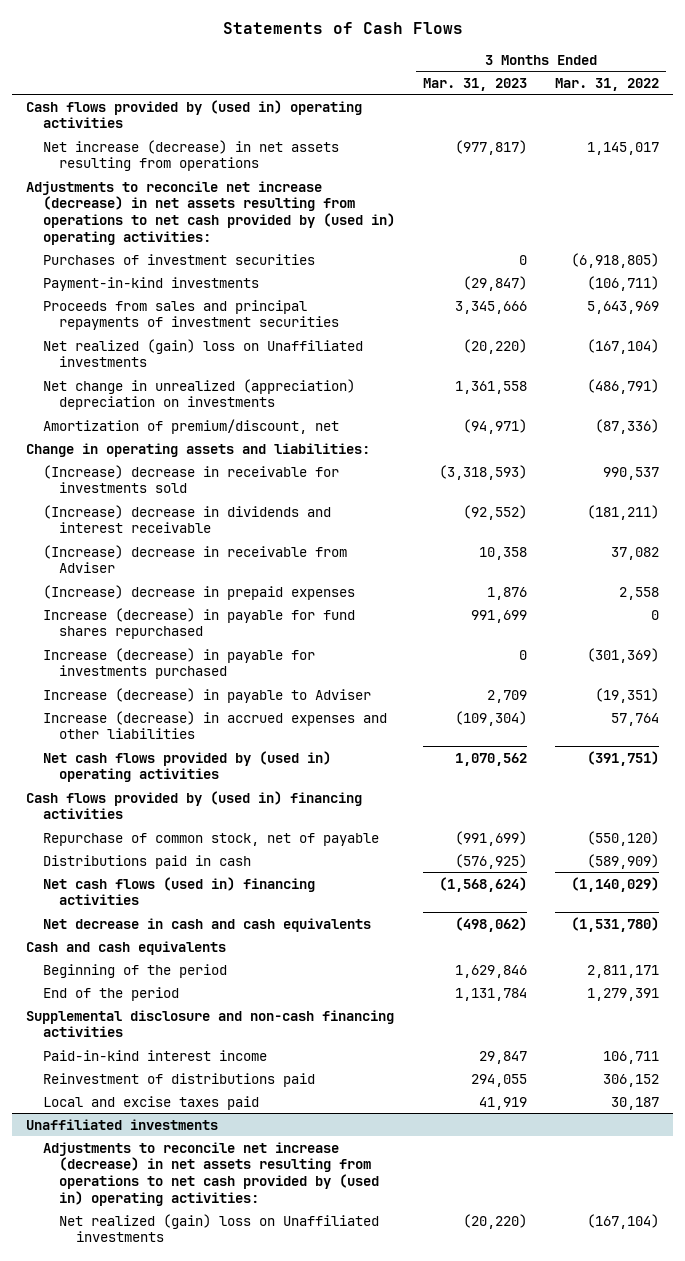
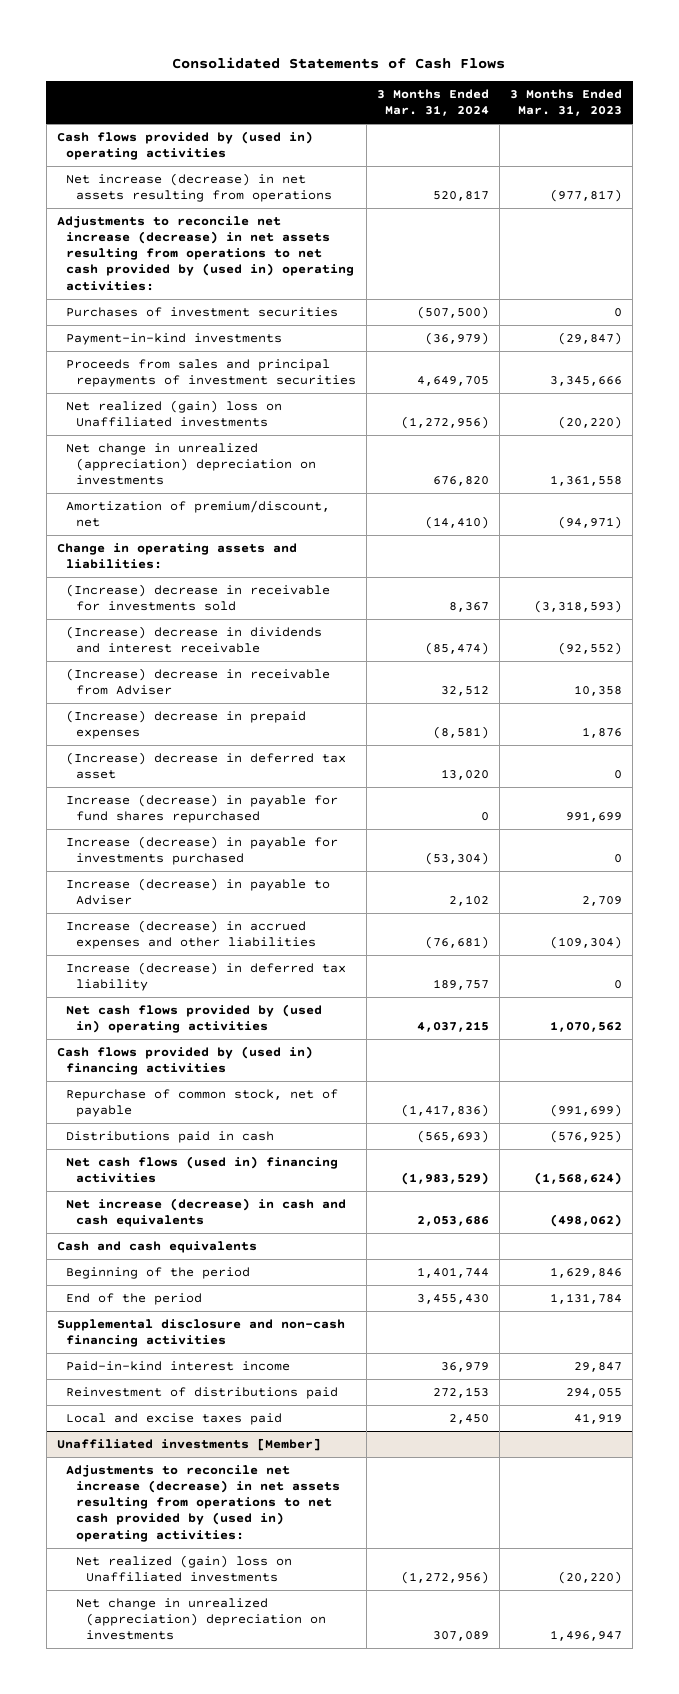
- Statements of Cash Flows
+ Consolidated Statements of Cash Flows
- | 3 Months Ended Mar. 31, 2023 | 3 Months Ended Mar. 31, 2022
+ | 3 Months Ended Mar. 31, 2024 | 3 Months Ended Mar. 31, 2023
+ (Increase) decrease in deferred tax asset | 13,020 | 0
+ Increase (decrease) in deferred tax liability | 189,757 | 0
- Net decrease in cash and cash equivalents | (498,062) | (1,531,780)
+ Net increase (decrease) in cash and cash equivalents | 2,053,686 | (498,062)
- Unaffiliated investments
+ Unaffiliated investments [Member]
+ Net change in unrealized (appreciation) depreciation on investments | 307,089 | 1,496,947

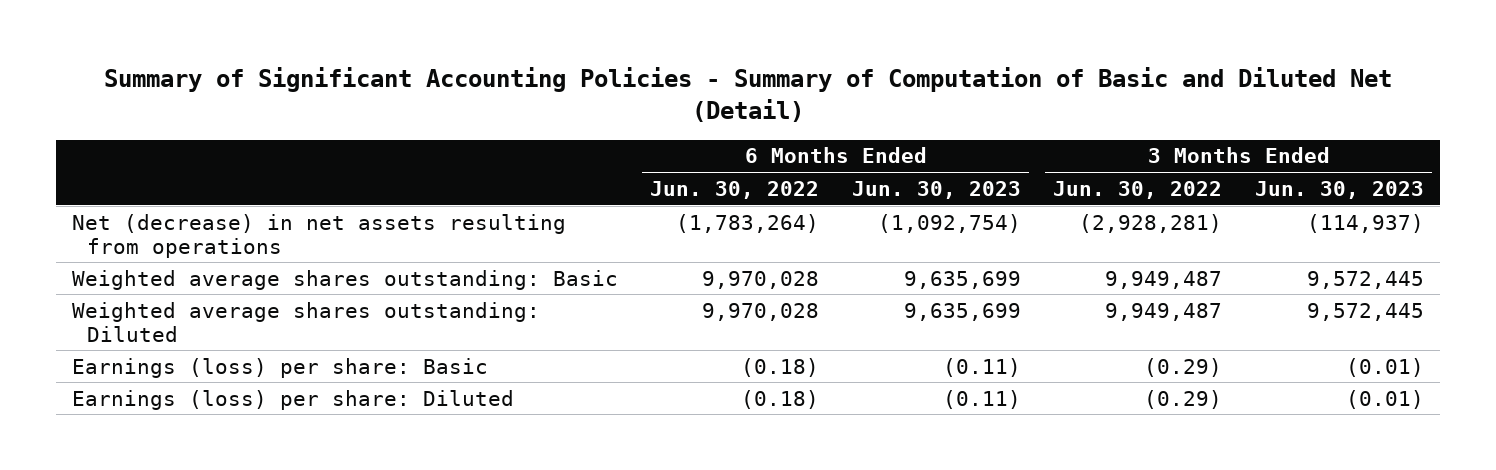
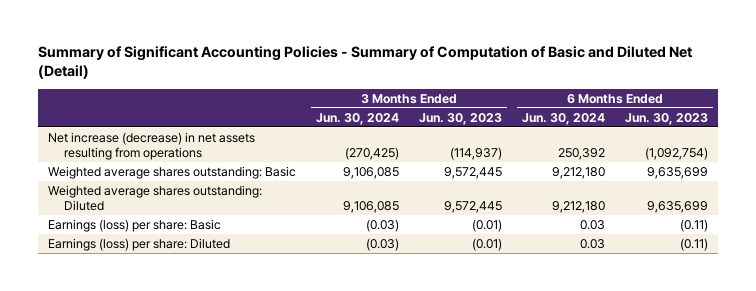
- | 6 Months Ended Jun. 30, 2022 | 6 Months Ended Jun. 30, 2023 | 3 Months Ended Jun. 30, 2022 | 3 Months Ended Jun. 30, 2023
+ | 3 Months Ended Jun. 30, 2024 | 3 Months Ended Jun. 30, 2023 | 6 Months Ended Jun. 30, 2024 | 6 Months Ended Jun. 30, 2023
- Net (decrease) in net assets resulting from operations | (1,783,264) | (1,092,754) | (2,928,281) | (114,937)
+ Net increase (decrease) in net assets resulting from operations | (270,425) | (114,937) | 250,392 | (1,092,754)

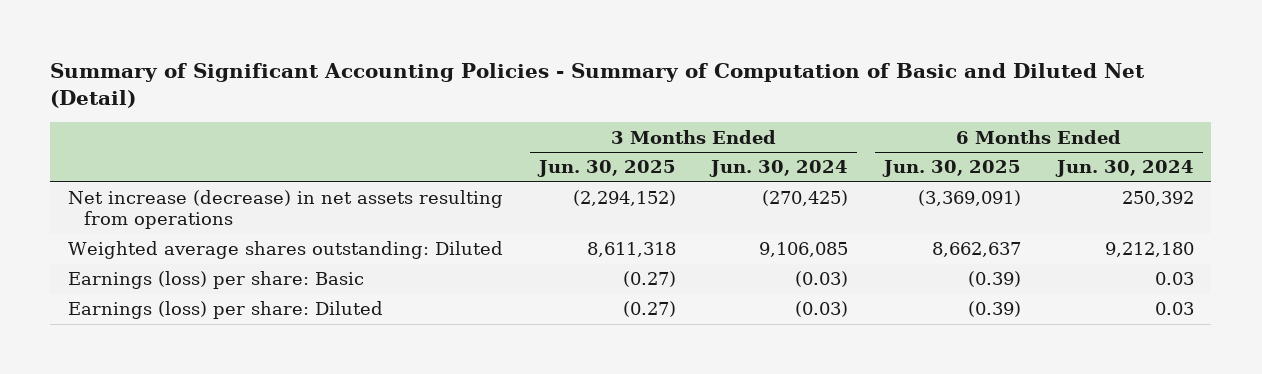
- | 3 Months Ended Jun. 30, 2024 | 3 Months Ended Jun. 30, 2023 | 6 Months Ended Jun. 30, 2024 | 6 Months Ended Jun. 30, 2023
+ | 3 Months Ended Jun. 30, 2025 | 3 Months Ended Jun. 30, 2024 | 6 Months Ended Jun. 30, 2025 | 6 Months Ended Jun. 30, 2024
- Weighted average shares outstanding: Basic | 9,106,085 | 9,572,445 | 9,212,180 | 9,635,699

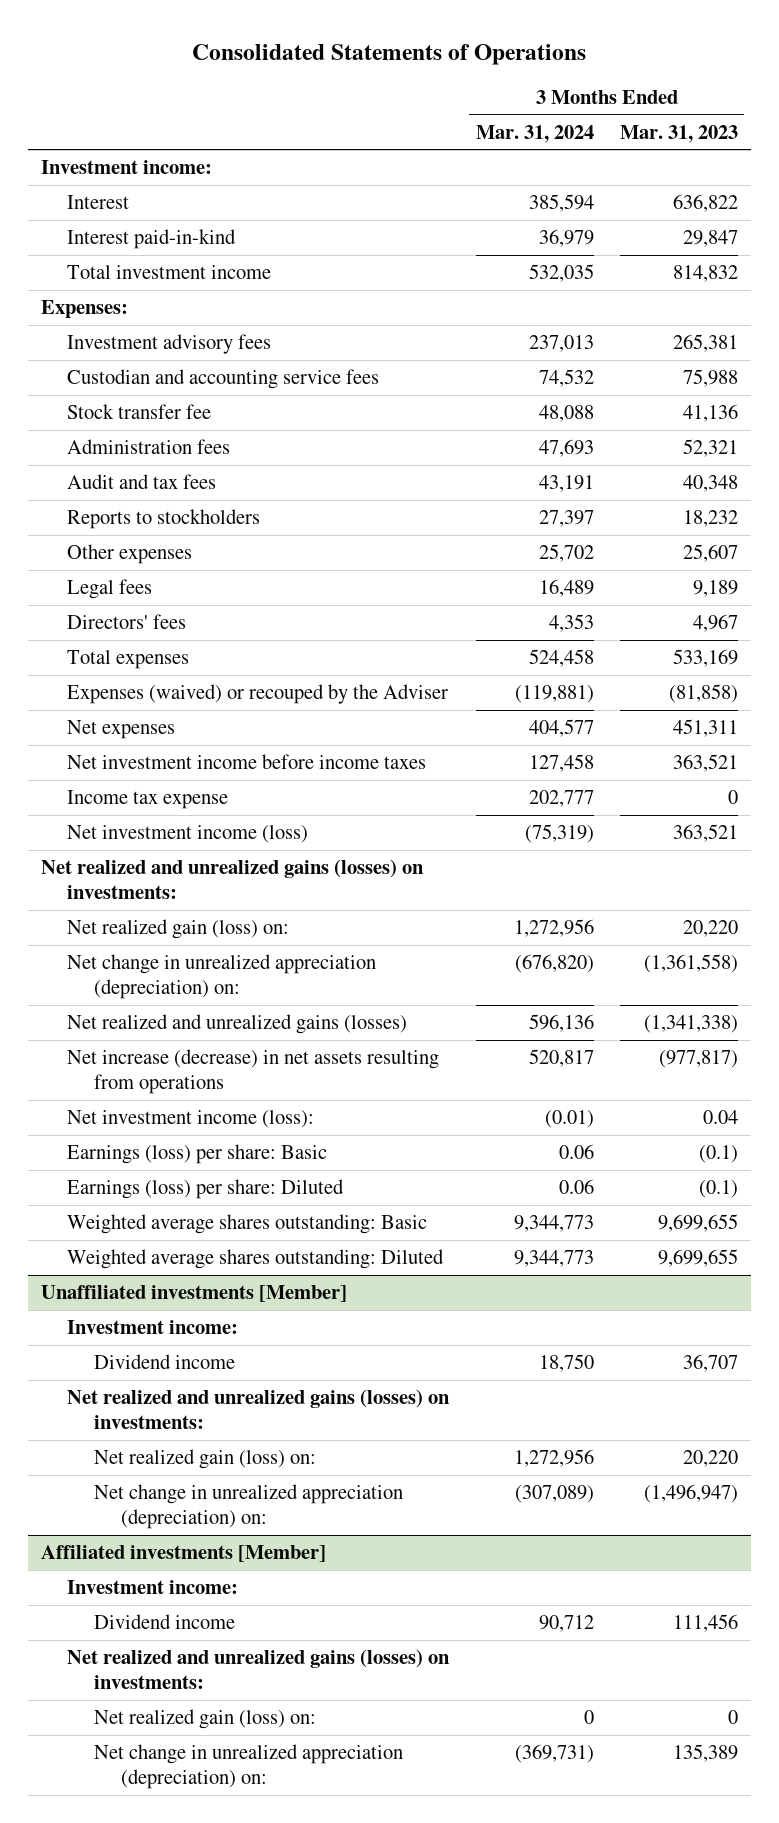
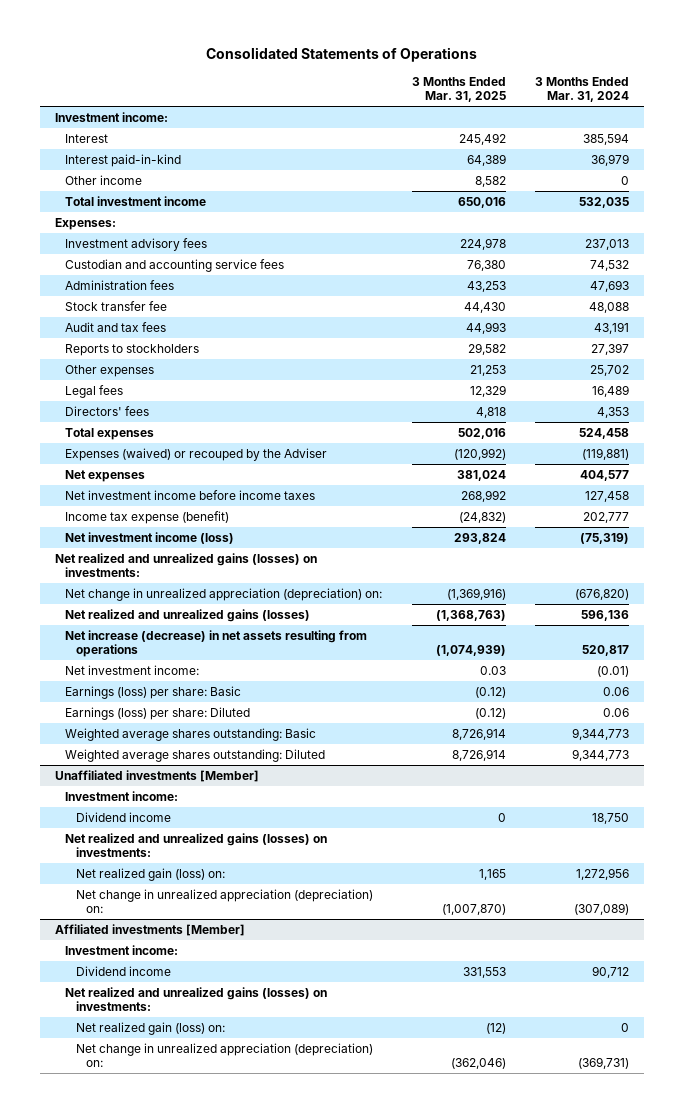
- | 3 Months Ended Mar. 31, 2024 | 3 Months Ended Mar. 31, 2023
+ | 3 Months Ended Mar. 31, 2025 | 3 Months Ended Mar. 31, 2024
+ Other income | 8,582 | 0
moved down: Stock transfer fee | 44,430 | 48,088
- Income tax expense | 202,777 | 0
+ Income tax expense (benefit) | (24,832) | 202,777
- Net realized gain (loss) on: | 1,272,956 | 20,220
- Net investment income (loss): | (0.01) | 0.04
+ Net investment income: | 0.03 | (0.01)

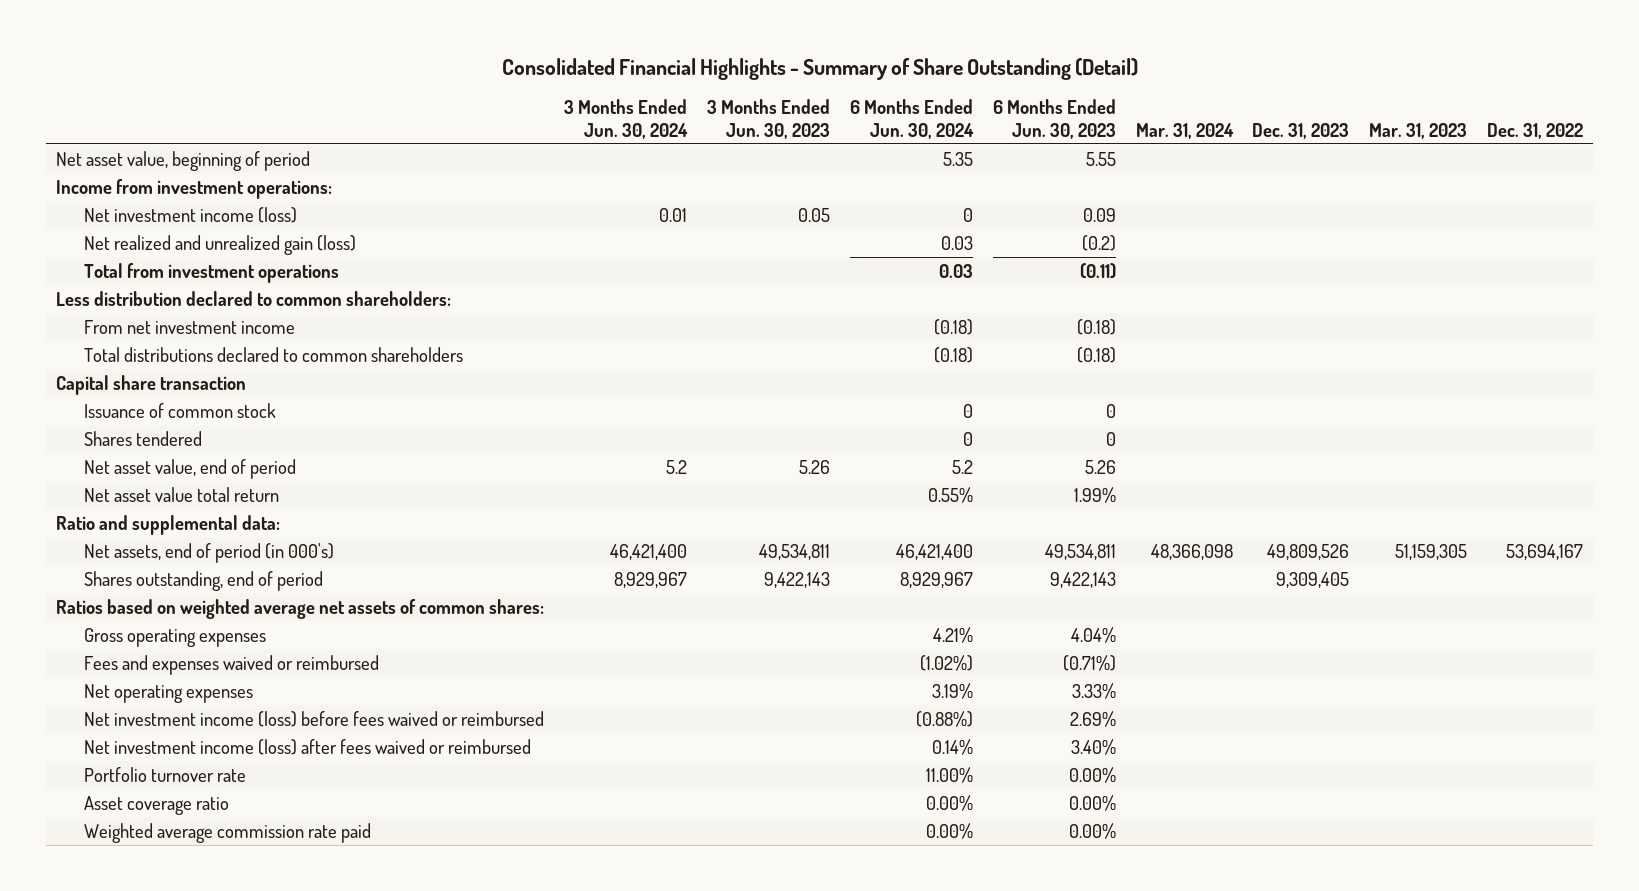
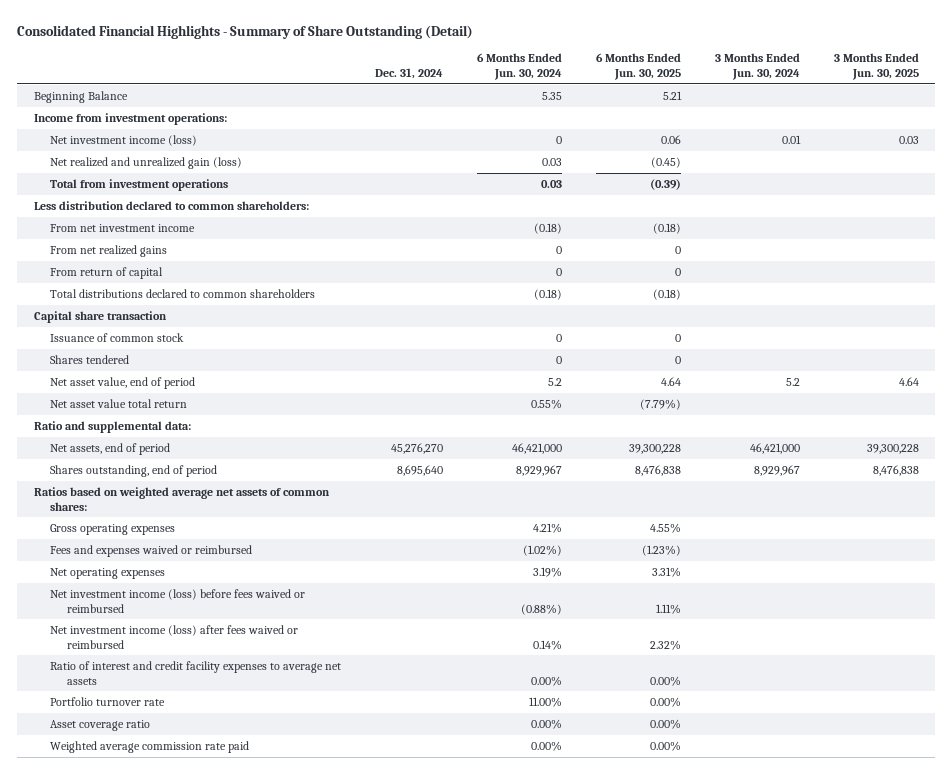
- | 3 Months Ended Jun. 30, 2024 | 3 Months Ended Jun. 30, 2023 | 6 Months Ended Jun. 30, 2024 | 6 Months Ended Jun. 30, 2023 | Mar. 31, 2024 | Dec. 31, 2023 | Mar. 31, 2023 | Dec. 31, 2022
+ | Dec. 31, 2024 | 6 Months Ended Jun. 30, 2024 | 6 Months Ended Jun. 30, 2025 | 3 Months Ended Jun. 30, 2024 | 3 Months Ended Jun. 30, 2025
- Net asset value, beginning of period | | | 5.35 | 5.55 | | | |
+ Beginning Balance | | 5.35 | 5.21 | |
+ From net realized gains | | 0 | 0 | |
+ From return of capital | | 0 | 0 | |
- Net assets, end of period (in 000's) | 46,421,400 | 49,534,811 | 46,421,400 | 49,534,811 | 48,366,098 | 49,809,526 | 51,159,305 | 53,694,167
+ Net assets, end of period | 45,276,270 | 46,421,000 | 39,300,228 | 46,421,000 | 39,300,228
+ Ratio of interest and credit facility expenses to average net assets | | 0.00% | 0.00% | |

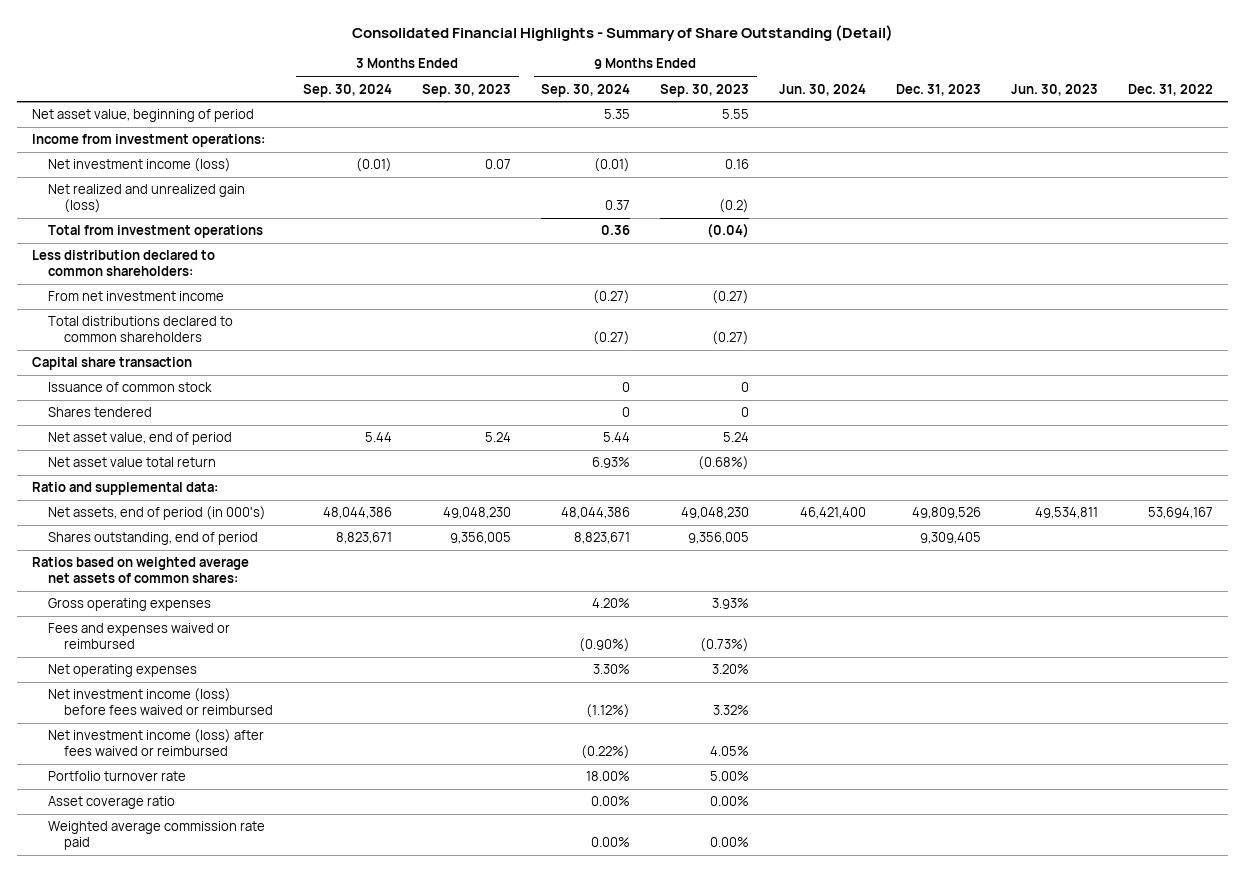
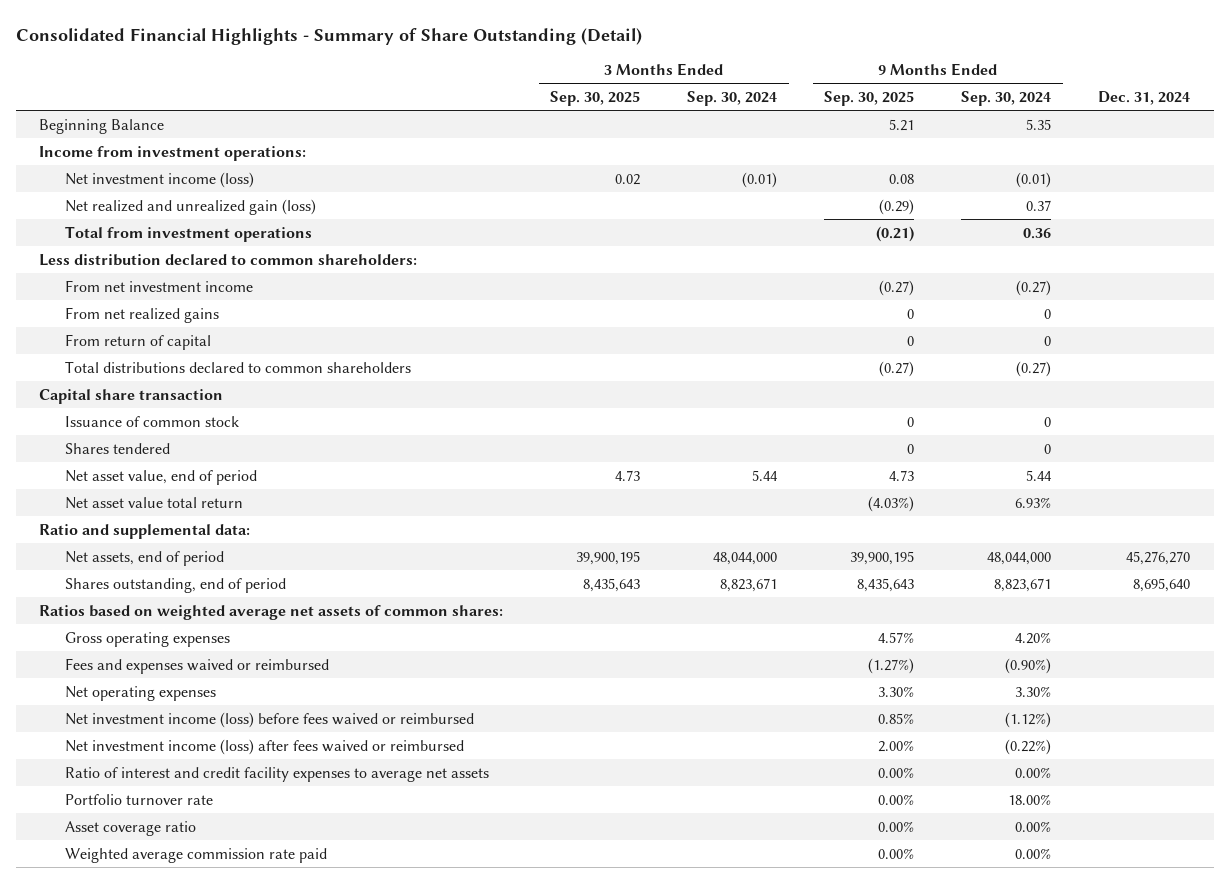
- | 3 Months Ended Sep. 30, 2024 | 3 Months Ended Sep. 30, 2023 | 9 Months Ended Sep. 30, 2024 | 9 Months Ended Sep. 30, 2023 | Jun. 30, 2024 | Dec. 31, 2023 | Jun. 30, 2023 | Dec. 31, 2022
+ | 3 Months Ended Sep. 30, 2025 | 3 Months Ended Sep. 30, 2024 | 9 Months Ended Sep. 30, 2025 | 9 Months Ended Sep. 30, 2024 | Dec. 31, 2024
- Net asset value, beginning of period | | | 5.35 | 5.55 | | | |
+ Beginning Balance | | | 5.21 | 5.35 |
+ From net realized gains | | | 0 | 0 |
+ From return of capital | | | 0 | 0 |
- Net assets, end of period (in 000's) | 48,044,386 | 49,048,230 | 48,044,386 | 49,048,230 | 46,421,400 | 49,809,526 | 49,534,811 | 53,694,167
+ Net assets, end of period | 39,900,195 | 48,044,000 | 39,900,195 | 48,044,000 | 45,276,270
+ Ratio of interest and credit facility expenses to average net assets | | | 0.00% | 0.00% |

